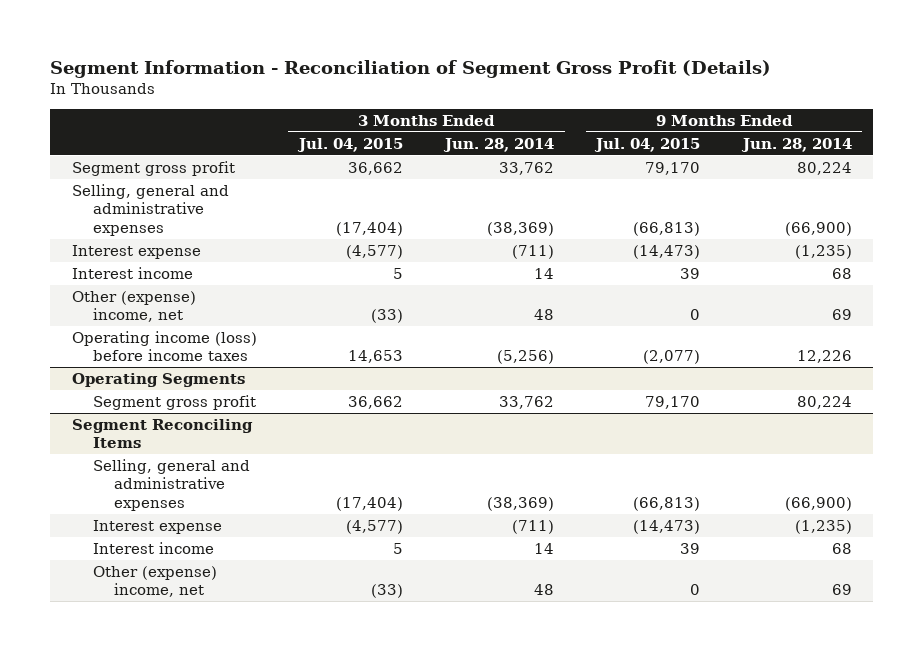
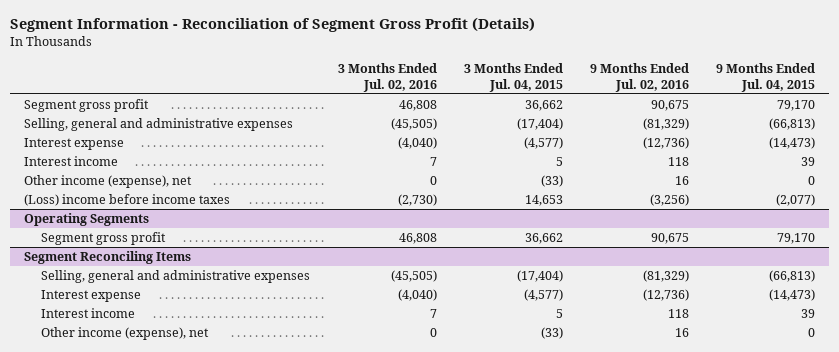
- | 3 Months Ended Jul. 04, 2015 | 3 Months Ended Jun. 28, 2014 | 9 Months Ended Jul. 04, 2015 | 9 Months Ended Jun. 28, 2014
+ | 3 Months Ended Jul. 02, 2016 | 3 Months Ended Jul. 04, 2015 | 9 Months Ended Jul. 02, 2016 | 9 Months Ended Jul. 04, 2015
- Other (expense) income, net | (33) | 48 | 0 | 69
- Operating income (loss) before income taxes | 14,653 | (5,256) | (2,077) | 12,226
+ Other income (expense), net | 0 | (33) | 16 | 0
+ (Loss) income before income taxes | (2,730) | 14,653 | (3,256) | (2,077)
@ Segment Reconciling Items
- Other (expense) income, net | (33) | 48 | 0 | 69
+ Other income (expense), net | 0 | (33) | 16 | 0

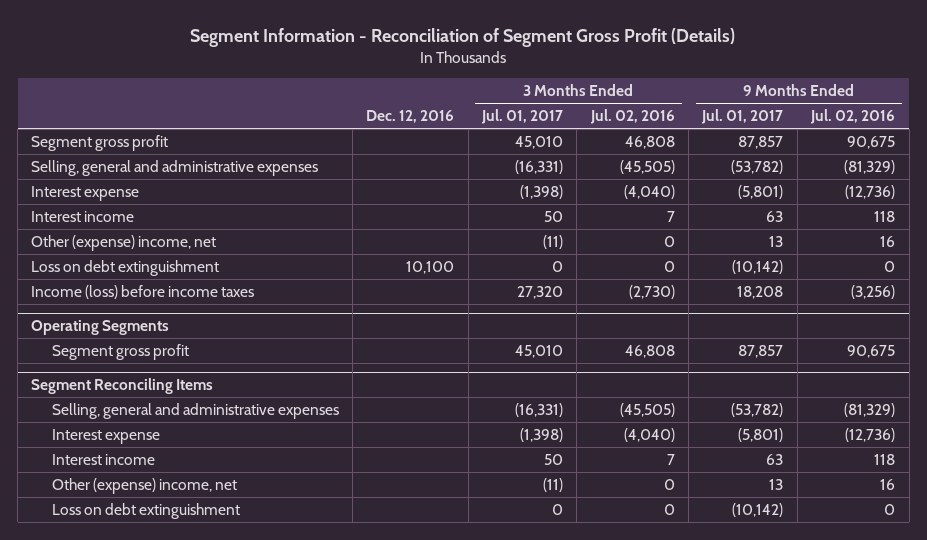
- | 3 Months Ended Jul. 02, 2016 | 3 Months Ended Jul. 04, 2015 | 9 Months Ended Jul. 02, 2016 | 9 Months Ended Jul. 04, 2015
+ | Dec. 12, 2016 | 3 Months Ended Jul. 01, 2017 | 3 Months Ended Jul. 02, 2016 | 9 Months Ended Jul. 01, 2017 | 9 Months Ended Jul. 02, 2016
- Other income (expense), net | 0 | (33) | 16 | 0
- (Loss) income before income taxes | (2,730) | 14,653 | (3,256) | (2,077)
+ Other (expense) income, net | | (11) | 0 | 13 | 16
+ Loss on debt extinguishment | 10,100 | 0 | 0 | (10,142) | 0
+ Income (loss) before income taxes | | 27,320 | (2,730) | 18,208 | (3,256)
@ Segment Reconciling Items
- Other income (expense), net | 0 | (33) | 16 | 0
+ Other (expense) income, net | | (11) | 0 | 13 | 16
+ Loss on debt extinguishment | | 0 | 0 | (10,142) | 0

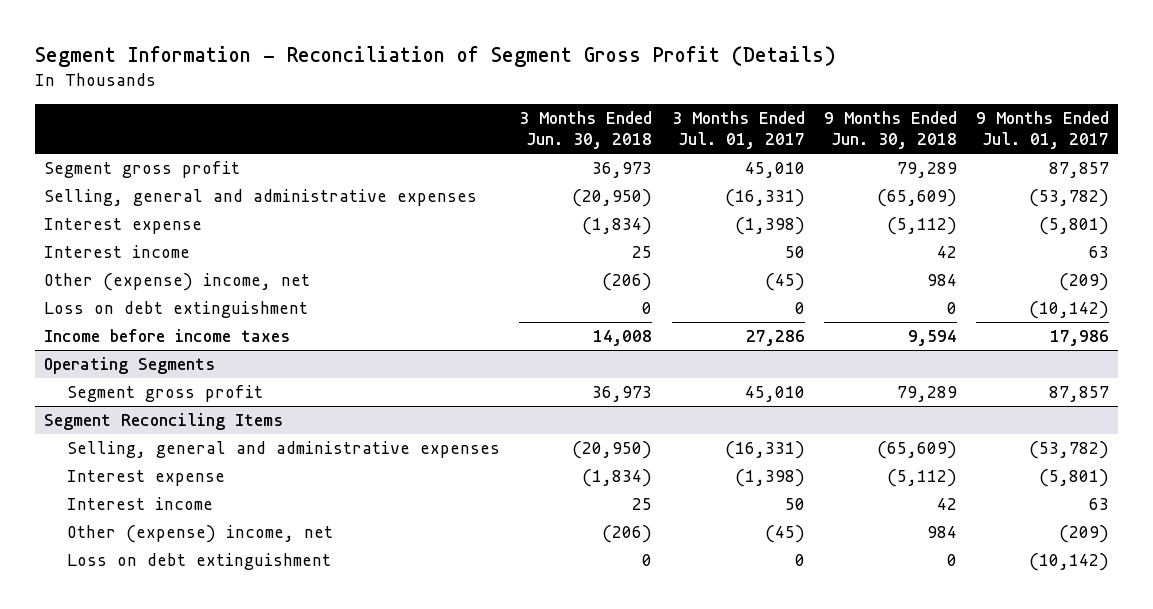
- | Dec. 12, 2016 | 3 Months Ended Jul. 01, 2017 | 3 Months Ended Jul. 02, 2016 | 9 Months Ended Jul. 01, 2017 | 9 Months Ended Jul. 02, 2016
+ | 3 Months Ended Jun. 30, 2018 | 3 Months Ended Jul. 01, 2017 | 9 Months Ended Jun. 30, 2018 | 9 Months Ended Jul. 01, 2017
- Other (expense) income, net | | (11) | 0 | 13 | 16
+ Other (expense) income, net | (206) | (45) | 984 | (209)
- Income (loss) before income taxes | | 27,320 | (2,730) | 18,208 | (3,256)
+ Income before income taxes | 14,008 | 27,286 | 9,594 | 17,986
@ Segment Reconciling Items
- Other (expense) income, net | | (11) | 0 | 13 | 16
+ Other (expense) income, net | (206) | (45) | 984 | (209)

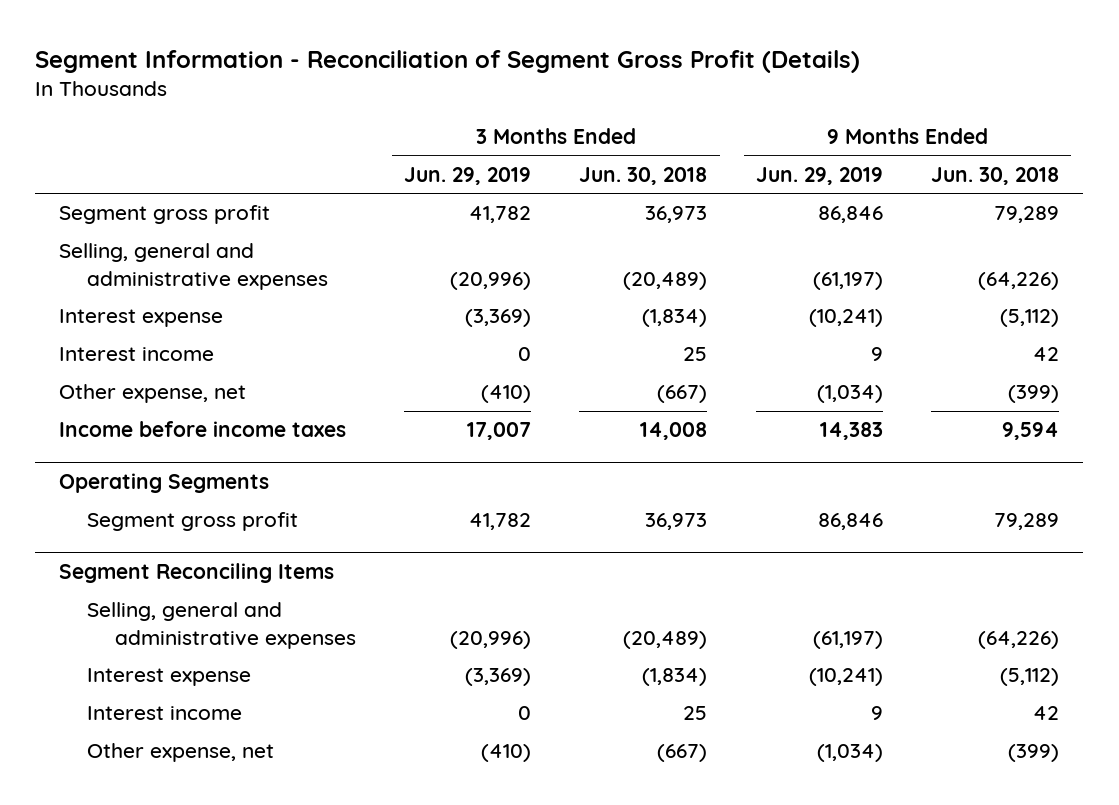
- | 3 Months Ended Jun. 30, 2018 | 3 Months Ended Jul. 01, 2017 | 9 Months Ended Jun. 30, 2018 | 9 Months Ended Jul. 01, 2017
+ | 3 Months Ended Jun. 29, 2019 | 3 Months Ended Jun. 30, 2018 | 9 Months Ended Jun. 29, 2019 | 9 Months Ended Jun. 30, 2018
- Selling, general and administrative expenses | (20,950) | (16,331) | (65,609) | (53,782)
+ Selling, general and administrative expenses | (20,996) | (20,489) | (61,197) | (64,226)
- Other (expense) income, net | (206) | (45) | 984 | (209)
- Loss on debt extinguishment | 0 | 0 | 0 | (10,142)
+ Other expense, net | (410) | (667) | (1,034) | (399)
@ Segment Reconciling Items
- Selling, general and administrative expenses | (20,950) | (16,331) | (65,609) | (53,782)
+ Selling, general and administrative expenses | (20,996) | (20,489) | (61,197) | (64,226)
- Other (expense) income, net | (206) | (45) | 984 | (209)
- Loss on debt extinguishment | 0 | 0 | 0 | (10,142)
+ Other expense, net | (410) | (667) | (1,034) | (399)

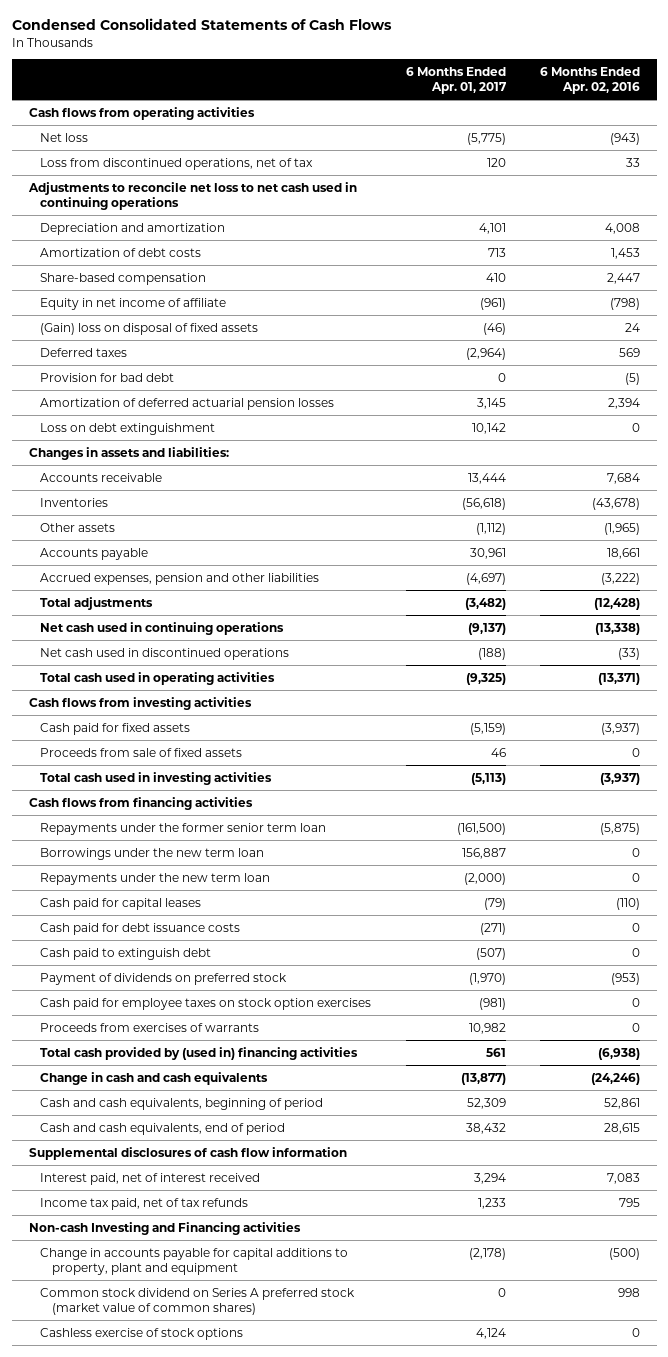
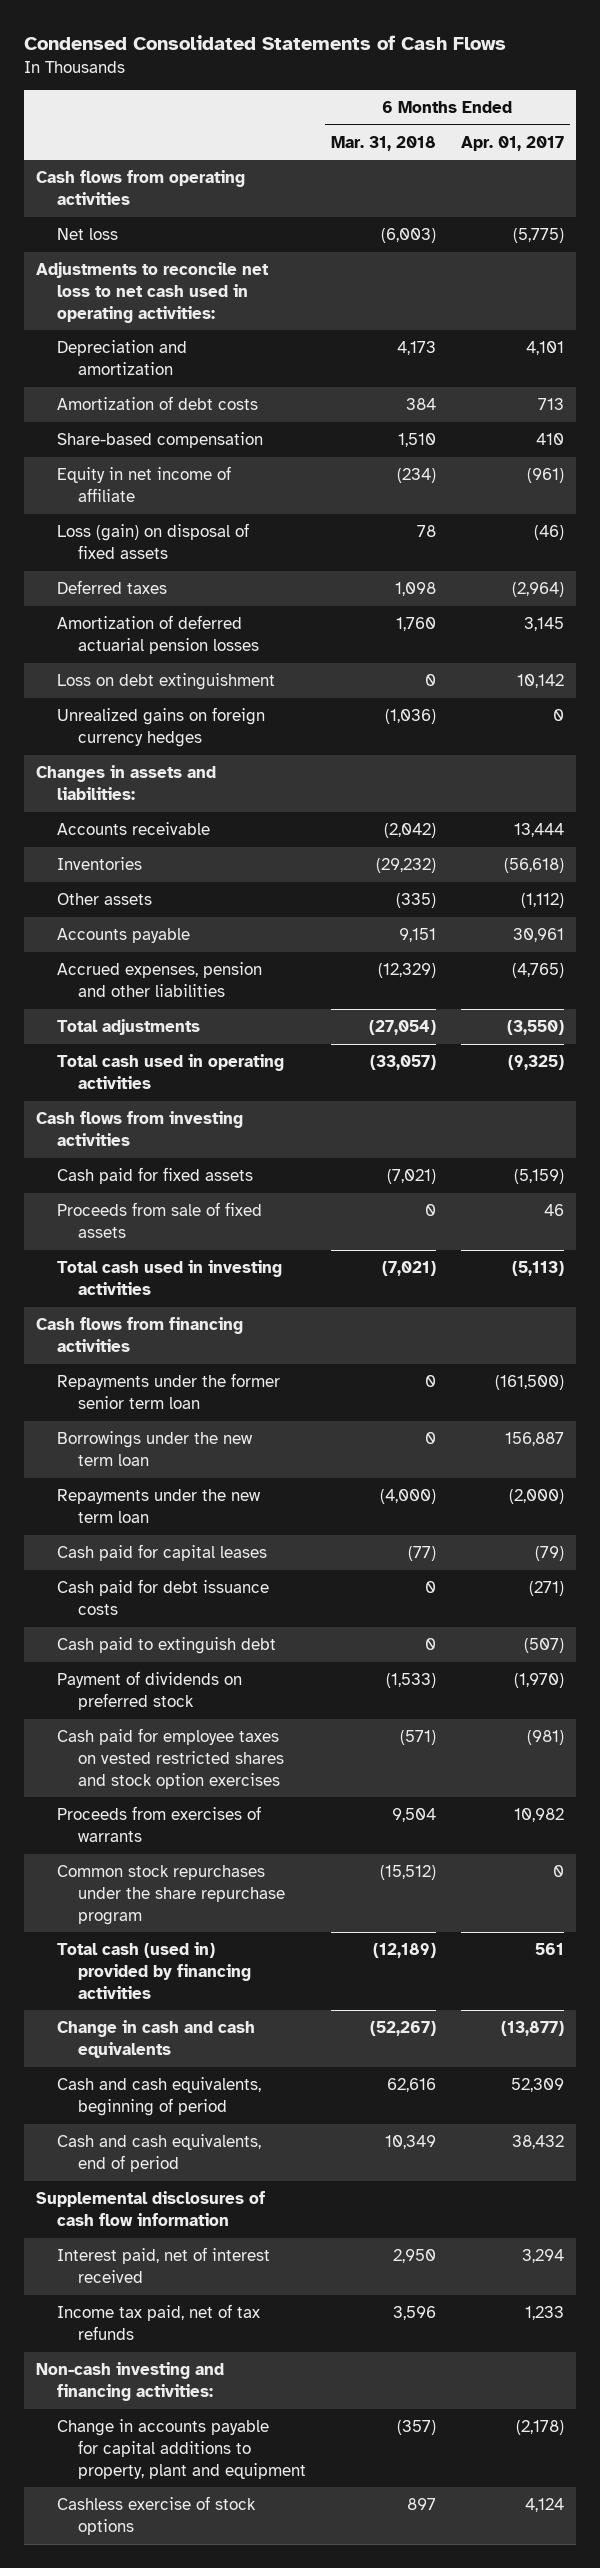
- | 6 Months Ended Apr. 01, 2017 | 6 Months Ended Apr. 02, 2016
+ | 6 Months Ended Mar. 31, 2018 | 6 Months Ended Apr. 01, 2017
- Loss from discontinued operations, net of tax | 120 | 33
- Adjustments to reconcile net loss to net cash used in continuing operations
+ Adjustments to reconcile net loss to net cash used in operating activities:
- (Gain) loss on disposal of fixed assets | (46) | 24
+ Loss (gain) on disposal of fixed assets | 78 | (46)
- Provision for bad debt | 0 | (5)
+ Unrealized gains on foreign currency hedges | (1,036) | 0
- Accrued expenses, pension and other liabilities | (4,697) | (3,222)
- Total adjustments | (3,482) | (12,428)
- Net cash used in continuing operations | (9,137) | (13,338)
- Net cash used in discontinued operations | (188) | (33)
+ Accrued expenses, pension and other liabilities | (12,329) | (4,765)
+ Total adjustments | (27,054) | (3,550)
- Cash paid for employee taxes on stock option exercises | (981) | 0
+ Cash paid for employee taxes on vested restricted shares and stock option exercises | (571) | (981)
- Total cash provided by (used in) financing activities | 561 | (6,938)
+ Common stock repurchases under the share repurchase program | (15,512) | 0
+ Total cash (used in) provided by financing activities | (12,189) | 561
- Non-cash Investing and Financing activities
+ Non-cash investing and financing activities:
- Common stock dividend on Series A preferred stock (market value of common shares) | 0 | 998

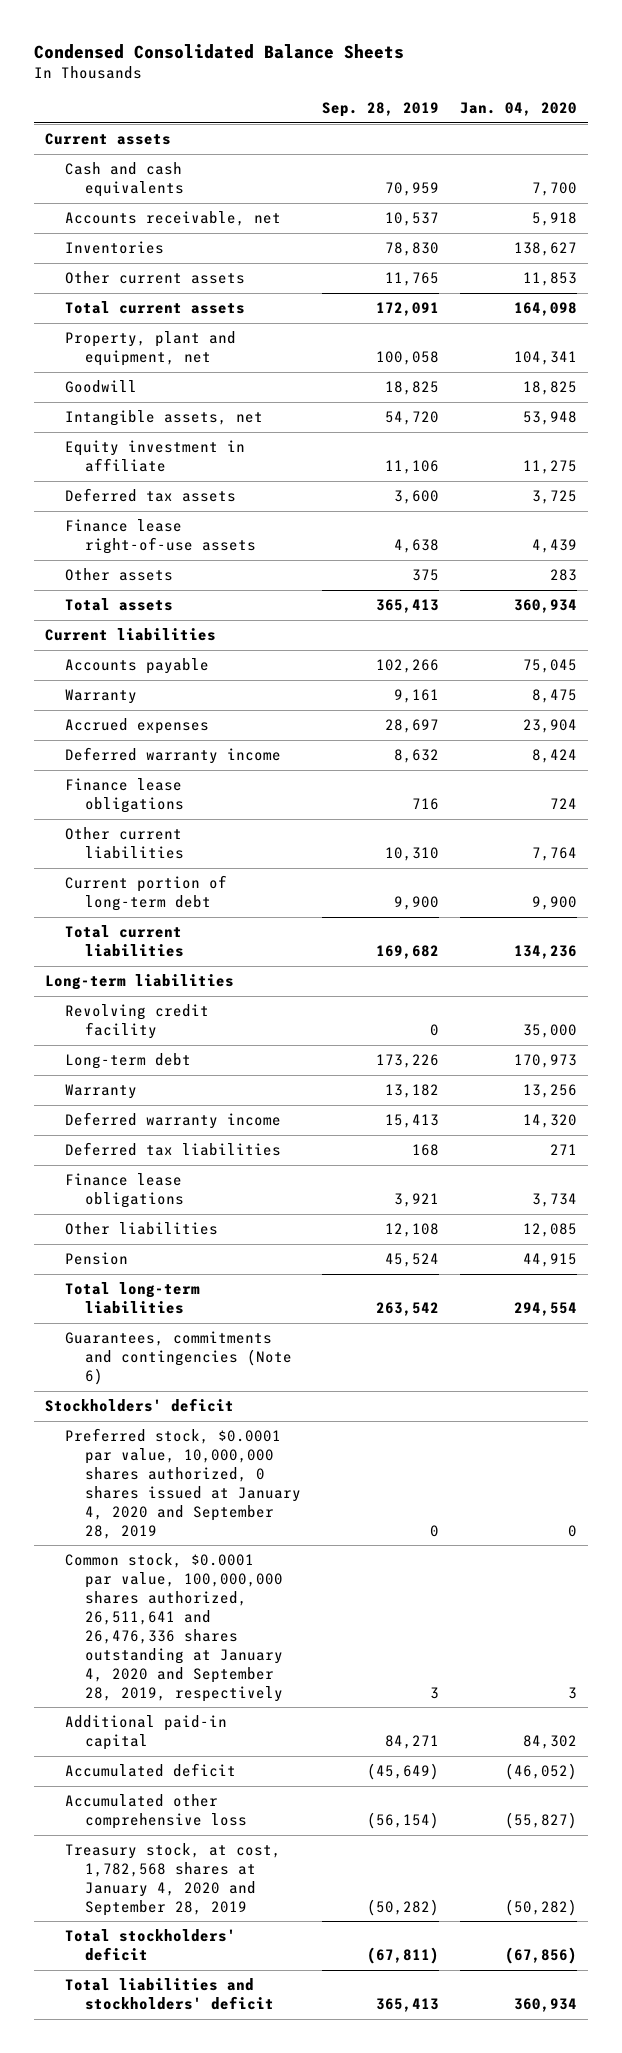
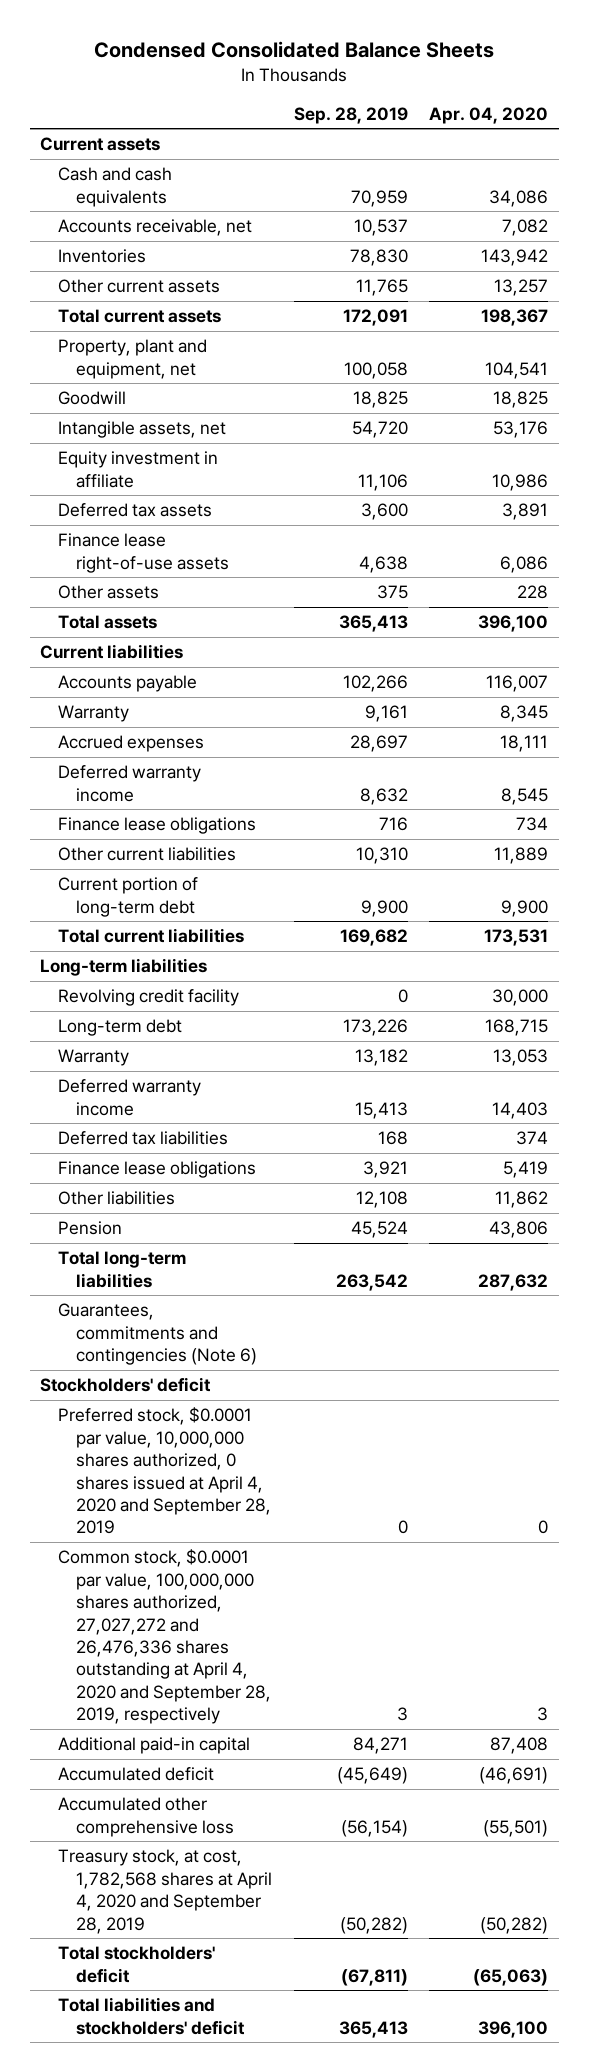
- | Sep. 28, 2019 | Jan. 04, 2020
+ | Sep. 28, 2019 | Apr. 04, 2020
- Preferred stock, $0.0001 par value, 10,000,000 shares authorized, 0 shares issued at January 4, 2020 and September 28, 2019 | 0 | 0
- Common stock, $0.0001 par value, 100,000,000 shares authorized, 26,511,641 and 26,476,336 shares outstanding at January 4, 2020 and September 28, 2019, respectively | 3 | 3
+ Preferred stock, $0.0001 par value, 10,000,000 shares authorized, 0 shares issued at April 4, 2020 and September 28, 2019 | 0 | 0
+ Common stock, $0.0001 par value, 100,000,000 shares authorized, 27,027,272 and 26,476,336 shares outstanding at April 4, 2020 and September 28, 2019, respectively | 3 | 3
- Treasury stock, at cost, 1,782,568 shares at January 4, 2020 and September 28, 2019 | (50,282) | (50,282)
+ Treasury stock, at cost, 1,782,568 shares at April 4, 2020 and September 28, 2019 | (50,282) | (50,282)

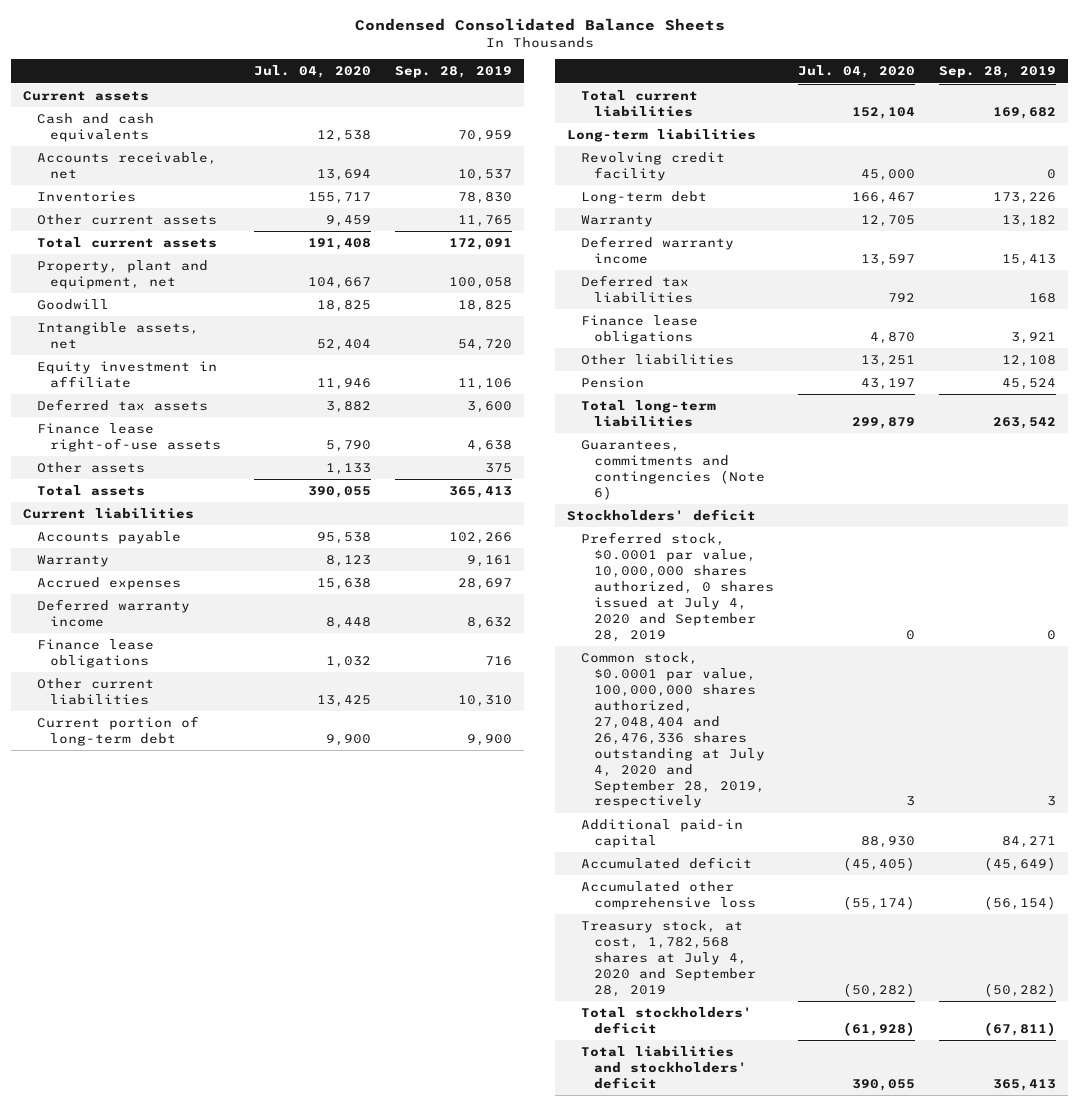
- | Sep. 28, 2019 | Apr. 04, 2020
+ | Jul. 04, 2020 | Sep. 28, 2019
- Preferred stock, $0.0001 par value, 10,000,000 shares authorized, 0 shares issued at April 4, 2020 and September 28, 2019 | 0 | 0
- Common stock, $0.0001 par value, 100,000,000 shares authorized, 27,027,272 and 26,476,336 shares outstanding at April 4, 2020 and September 28, 2019, respectively | 3 | 3
+ Preferred stock, $0.0001 par value, 10,000,000 shares authorized, 0 shares issued at July 4, 2020 and September 28, 2019 | 0 | 0
+ Common stock, $0.0001 par value, 100,000,000 shares authorized, 27,048,404 and 26,476,336 shares outstanding at July 4, 2020 and September 28, 2019, respectively | 3 | 3
- Treasury stock, at cost, 1,782,568 shares at April 4, 2020 and September 28, 2019 | (50,282) | (50,282)
+ Treasury stock, at cost, 1,782,568 shares at July 4, 2020 and September 28, 2019 | (50,282) | (50,282)

